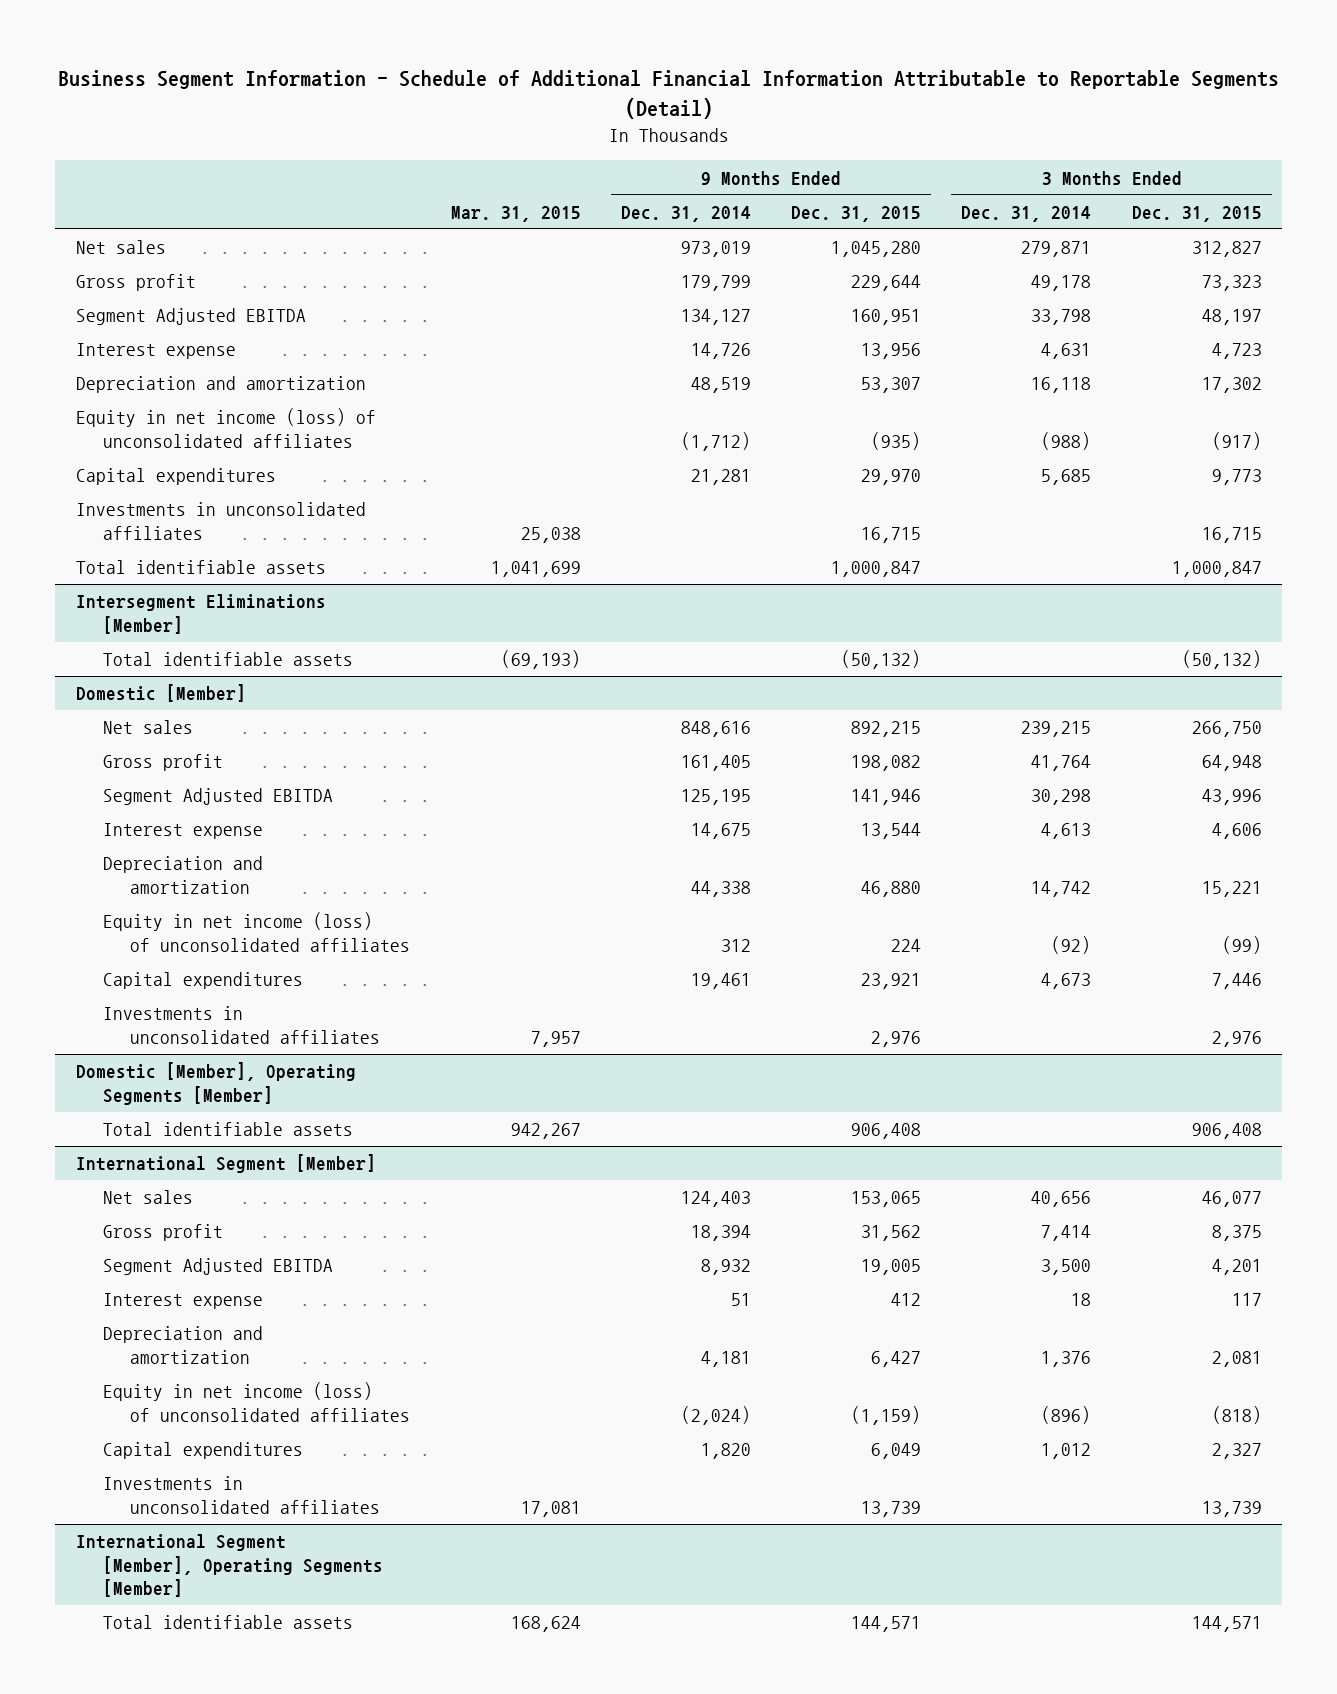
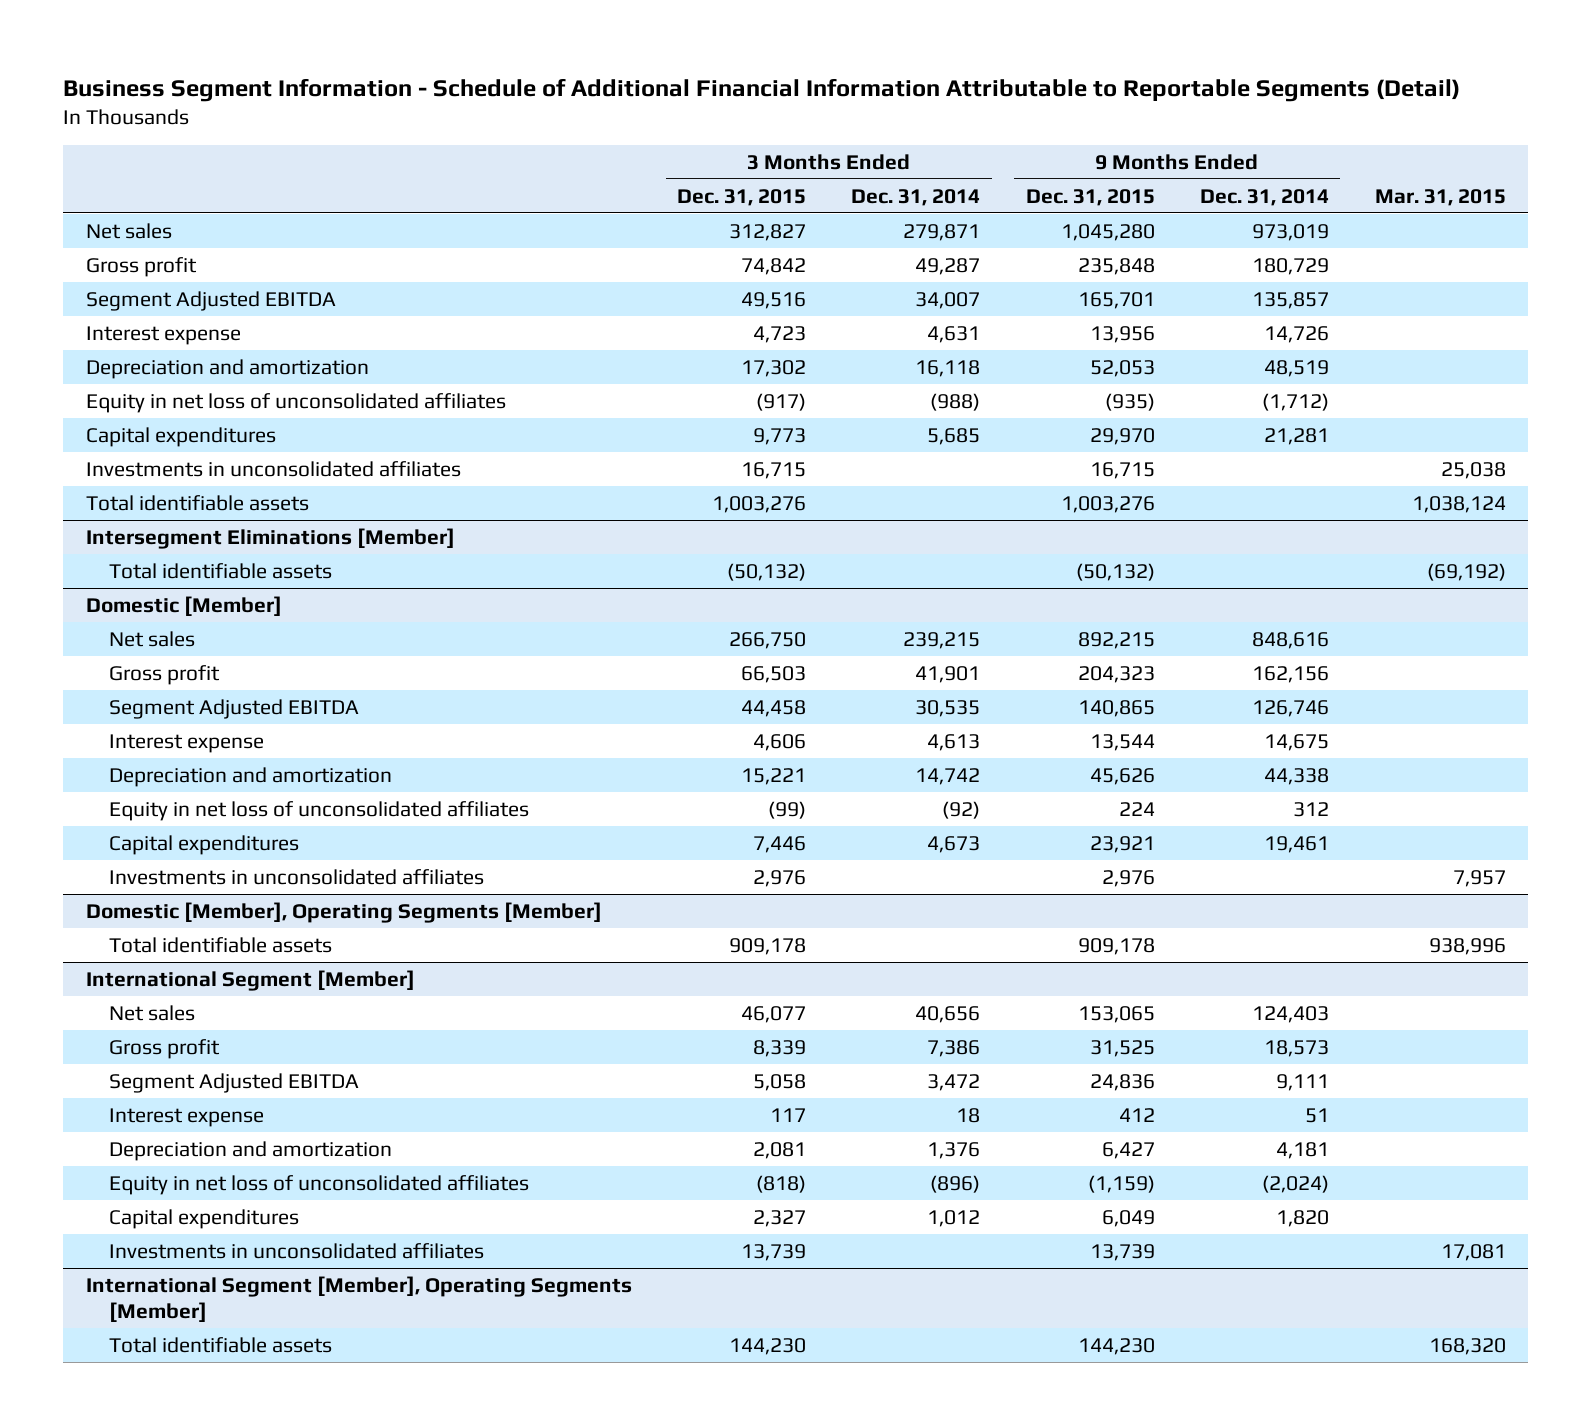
- | Mar. 31, 2015 | 9 Months Ended Dec. 31, 2014 | 9 Months Ended Dec. 31, 2015 | 3 Months Ended Dec. 31, 2014 | 3 Months Ended Dec. 31, 2015
+ | 3 Months Ended Dec. 31, 2015 | 3 Months Ended Dec. 31, 2014 | 9 Months Ended Dec. 31, 2015 | 9 Months Ended Dec. 31, 2014 | Mar. 31, 2015
- Gross profit | | 179,799 | 229,644 | 49,178 | 73,323
- Segment Adjusted EBITDA | | 134,127 | 160,951 | 33,798 | 48,197
+ Gross profit | 74,842 | 49,287 | 235,848 | 180,729 |
+ Segment Adjusted EBITDA | 49,516 | 34,007 | 165,701 | 135,857 |
- Depreciation and amortization | | 48,519 | 53,307 | 16,118 | 17,302
- Equity in net income (loss) of unconsolidated affiliates | | (1,712) | (935) | (988) | (917)
+ Depreciation and amortization | 17,302 | 16,118 | 52,053 | 48,519 |
+ Equity in net loss of unconsolidated affiliates | (917) | (988) | (935) | (1,712) |
- Total identifiable assets | 1,041,699 | | 1,000,847 | | 1,000,847
+ Total identifiable assets | 1,003,276 | | 1,003,276 | | 1,038,124
@ Intersegment Eliminations [Member]
- Total identifiable assets | (69,193) | | (50,132) | | (50,132)
+ Total identifiable assets | (50,132) | | (50,132) | | (69,192)
@ Domestic [Member]
- Gross profit | | 161,405 | 198,082 | 41,764 | 64,948
- Segment Adjusted EBITDA | | 125,195 | 141,946 | 30,298 | 43,996
+ Gross profit | 66,503 | 41,901 | 204,323 | 162,156 |
+ Segment Adjusted EBITDA | 44,458 | 30,535 | 140,865 | 126,746 |
- Depreciation and amortization | | 44,338 | 46,880 | 14,742 | 15,221
- Equity in net income (loss) of unconsolidated affiliates | | 312 | 224 | (92) | (99)
+ Depreciation and amortization | 15,221 | 14,742 | 45,626 | 44,338 |
+ Equity in net loss of unconsolidated affiliates | (99) | (92) | 224 | 312 |
@ Domestic [Member], Operating Segments [Member]
- Total identifiable assets | 942,267 | | 906,408 | | 906,408
+ Total identifiable assets | 909,178 | | 909,178 | | 938,996
@ International Segment [Member]
- Gross profit | | 18,394 | 31,562 | 7,414 | 8,375
- Segment Adjusted EBITDA | | 8,932 | 19,005 | 3,500 | 4,201
+ Gross profit | 8,339 | 7,386 | 31,525 | 18,573 |
+ Segment Adjusted EBITDA | 5,058 | 3,472 | 24,836 | 9,111 |
- Equity in net income (loss) of unconsolidated affiliates | | (2,024) | (1,159) | (896) | (818)
+ Equity in net loss of unconsolidated affiliates | (818) | (896) | (1,159) | (2,024) |
@ International Segment [Member], Operating Segments [Member]
- Total identifiable assets | 168,624 | | 144,571 | | 144,571
+ Total identifiable assets | 144,230 | | 144,230 | | 168,320

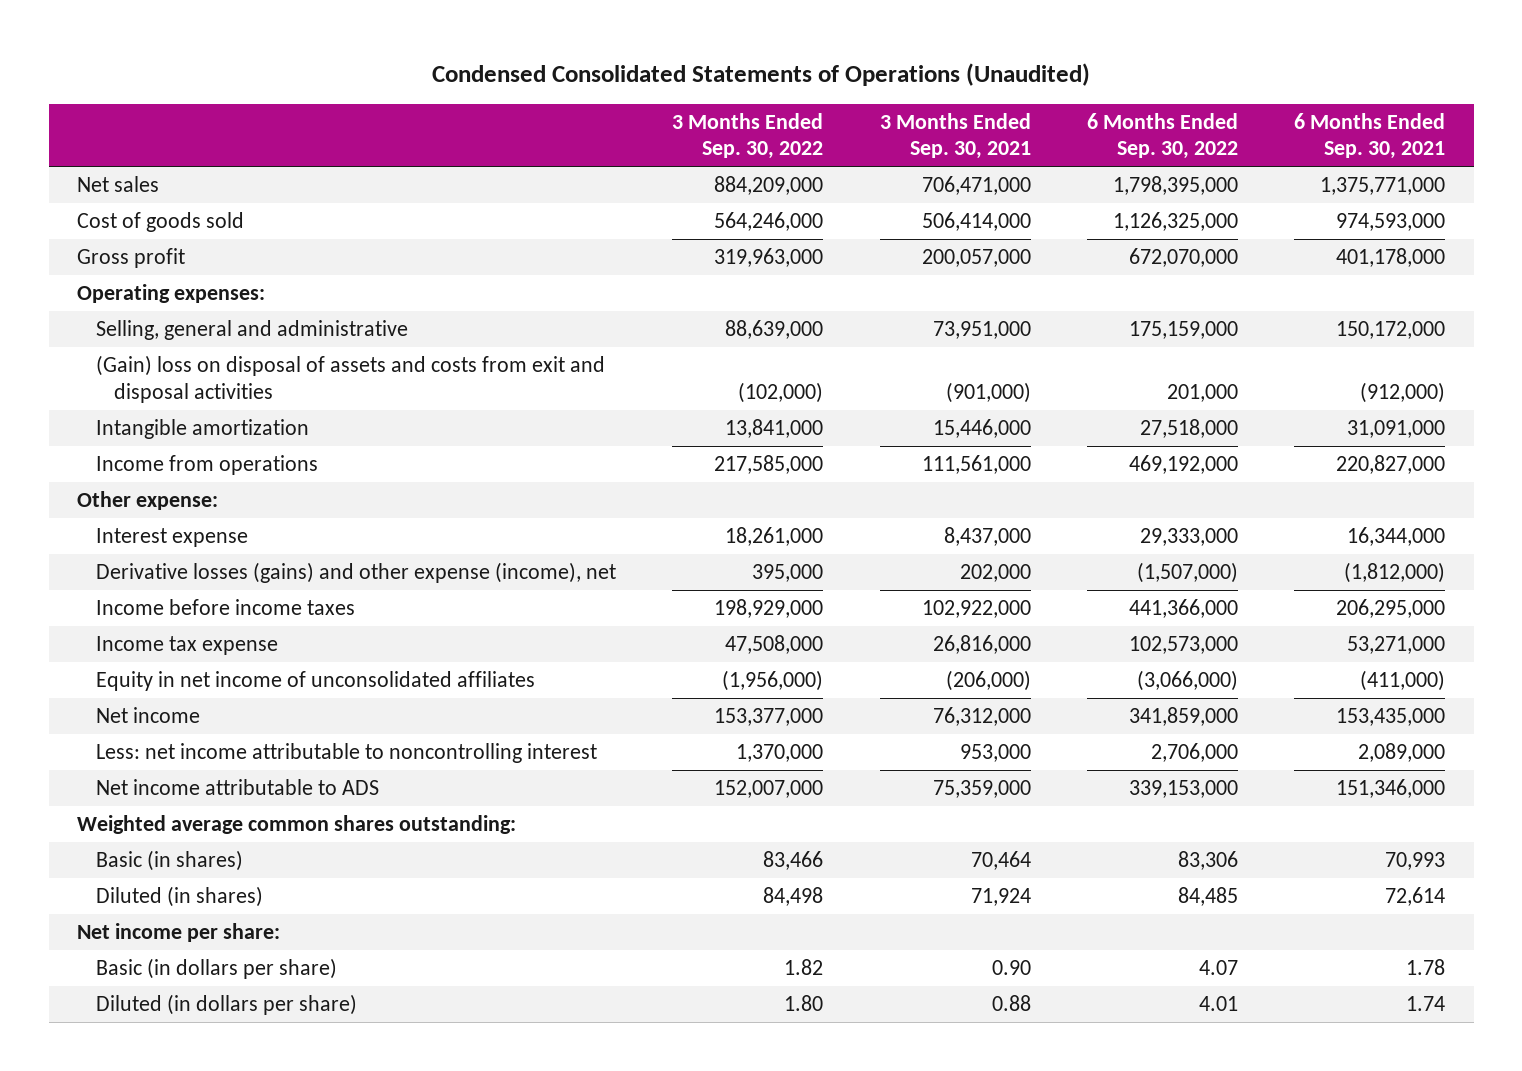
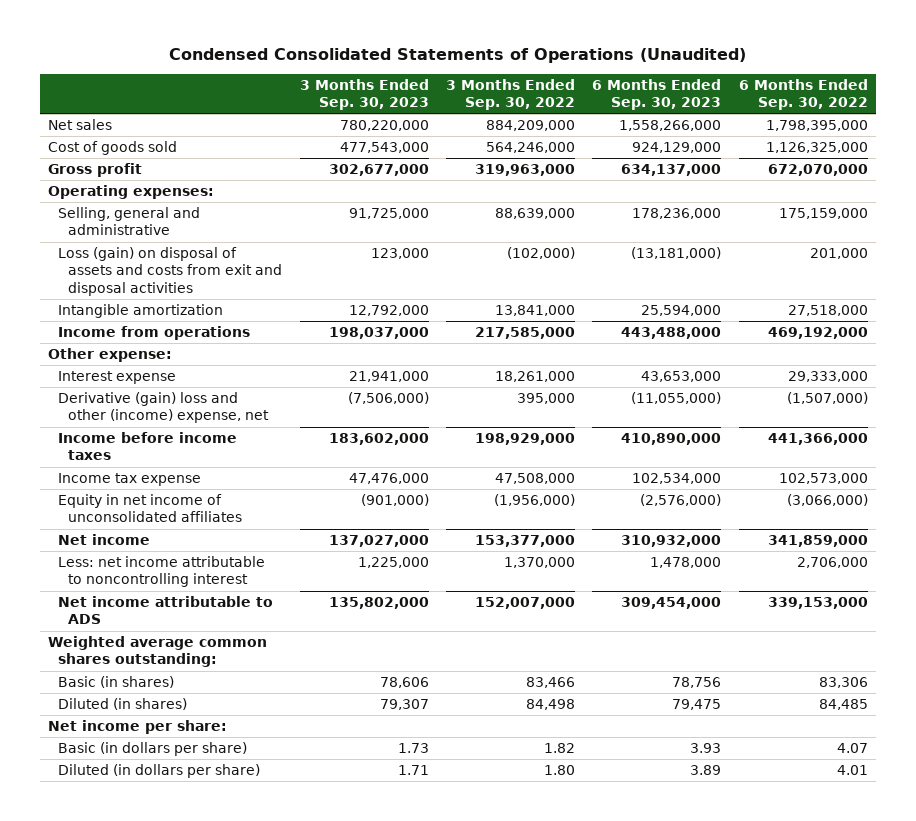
- | 3 Months Ended Sep. 30, 2022 | 3 Months Ended Sep. 30, 2021 | 6 Months Ended Sep. 30, 2022 | 6 Months Ended Sep. 30, 2021
+ | 3 Months Ended Sep. 30, 2023 | 3 Months Ended Sep. 30, 2022 | 6 Months Ended Sep. 30, 2023 | 6 Months Ended Sep. 30, 2022
- (Gain) loss on disposal of assets and costs from exit and disposal activities | (102,000) | (901,000) | 201,000 | (912,000)
+ Loss (gain) on disposal of assets and costs from exit and disposal activities | 123,000 | (102,000) | (13,181,000) | 201,000
- Derivative losses (gains) and other expense (income), net | 395,000 | 202,000 | (1,507,000) | (1,812,000)
+ Derivative (gain) loss and other (income) expense, net | (7,506,000) | 395,000 | (11,055,000) | (1,507,000)

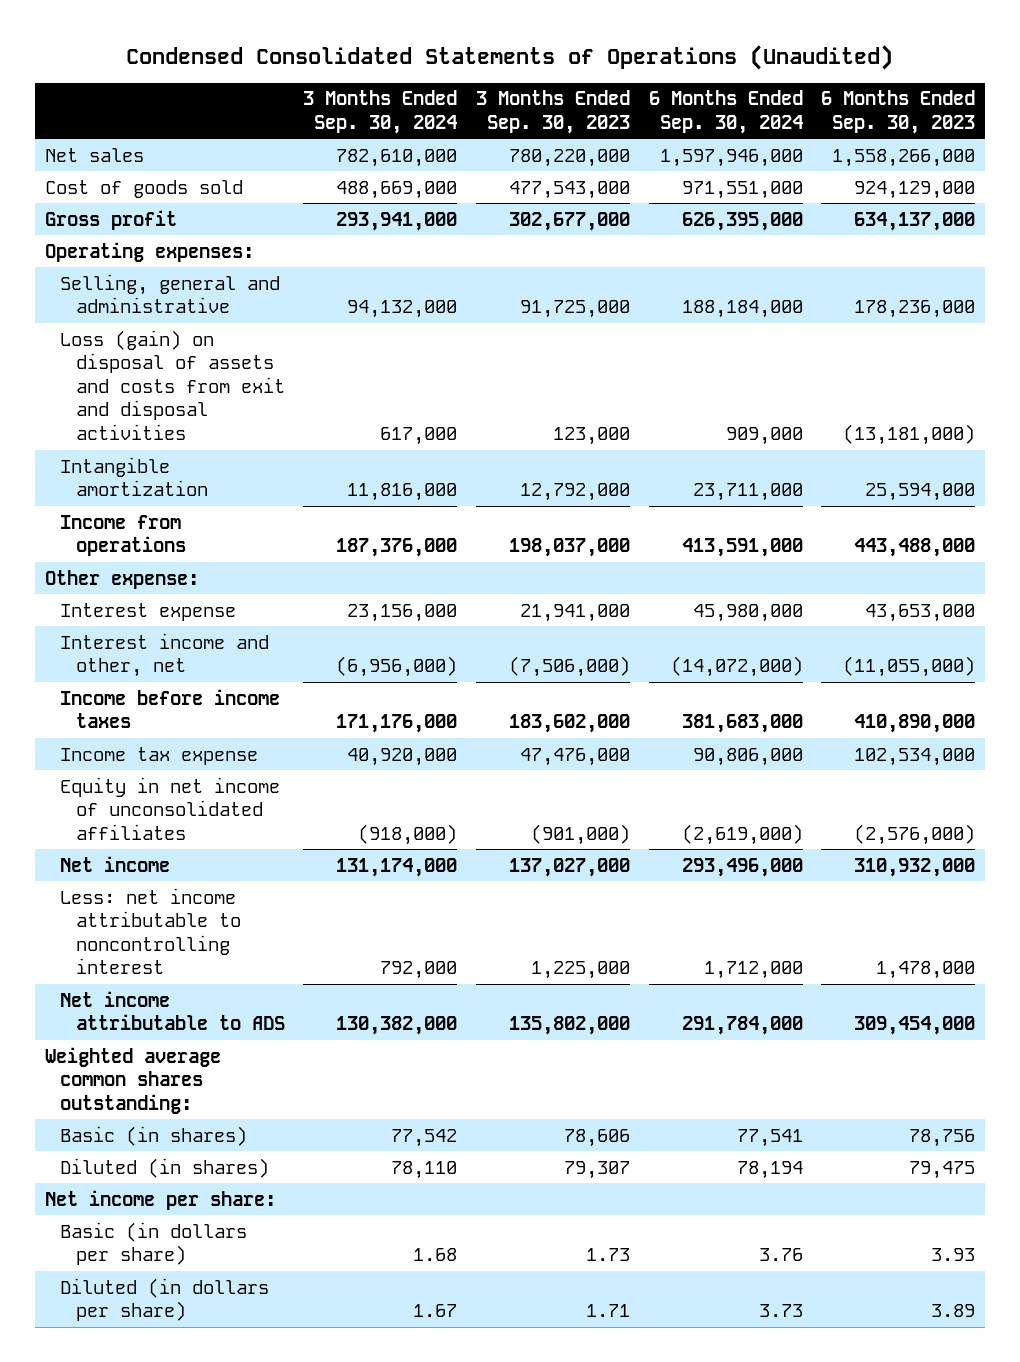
- | 3 Months Ended Sep. 30, 2023 | 3 Months Ended Sep. 30, 2022 | 6 Months Ended Sep. 30, 2023 | 6 Months Ended Sep. 30, 2022
+ | 3 Months Ended Sep. 30, 2024 | 3 Months Ended Sep. 30, 2023 | 6 Months Ended Sep. 30, 2024 | 6 Months Ended Sep. 30, 2023
- Derivative (gain) loss and other (income) expense, net | (7,506,000) | 395,000 | (11,055,000) | (1,507,000)
+ Interest income and other, net | (6,956,000) | (7,506,000) | (14,072,000) | (11,055,000)

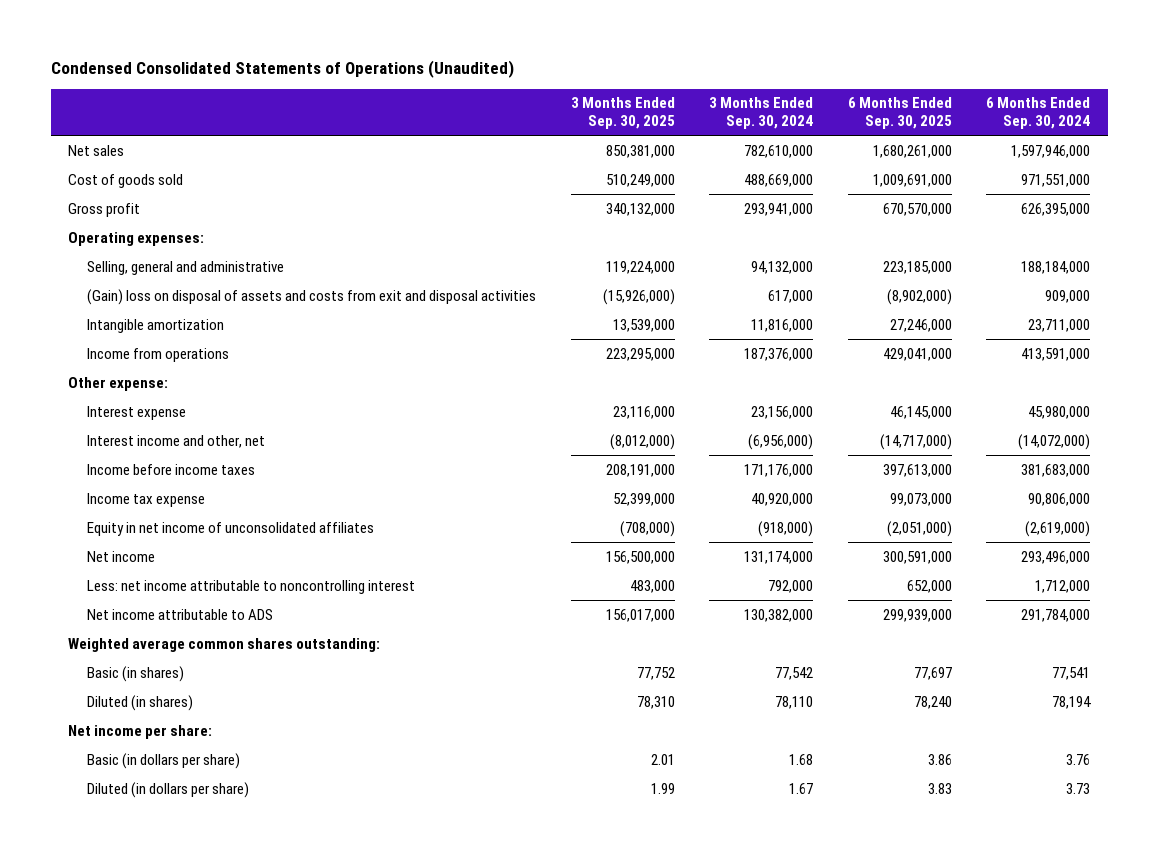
- | 3 Months Ended Sep. 30, 2024 | 3 Months Ended Sep. 30, 2023 | 6 Months Ended Sep. 30, 2024 | 6 Months Ended Sep. 30, 2023
+ | 3 Months Ended Sep. 30, 2025 | 3 Months Ended Sep. 30, 2024 | 6 Months Ended Sep. 30, 2025 | 6 Months Ended Sep. 30, 2024
- Loss (gain) on disposal of assets and costs from exit and disposal activities | 617,000 | 123,000 | 909,000 | (13,181,000)
+ (Gain) loss on disposal of assets and costs from exit and disposal activities | (15,926,000) | 617,000 | (8,902,000) | 909,000

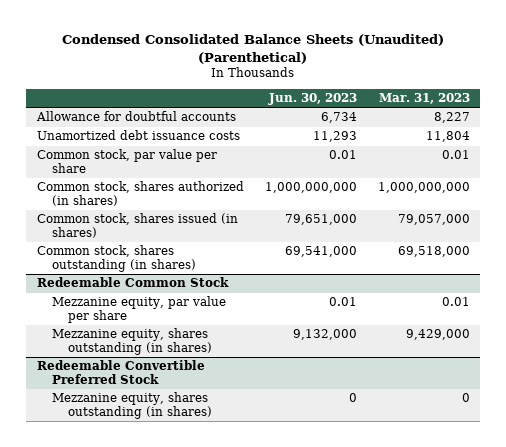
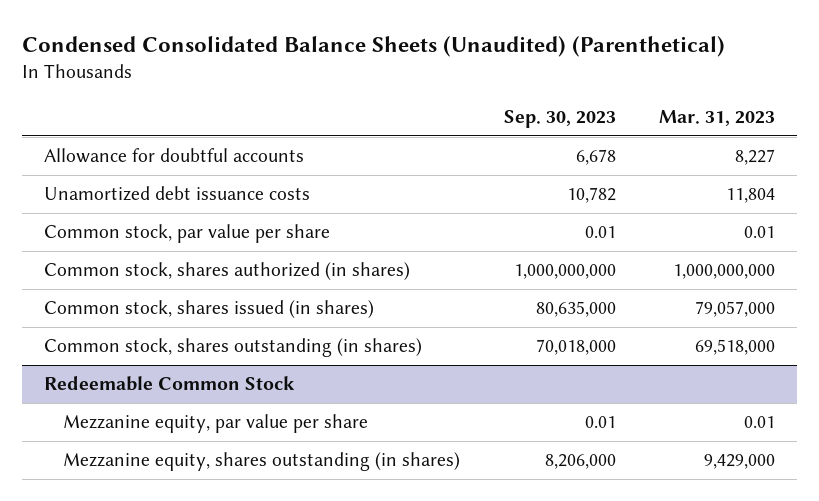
- | Jun. 30, 2023 | Mar. 31, 2023
+ | Sep. 30, 2023 | Mar. 31, 2023
- Redeemable Convertible Preferred Stock
- Mezzanine equity, shares outstanding (in shares) | 0 | 0

